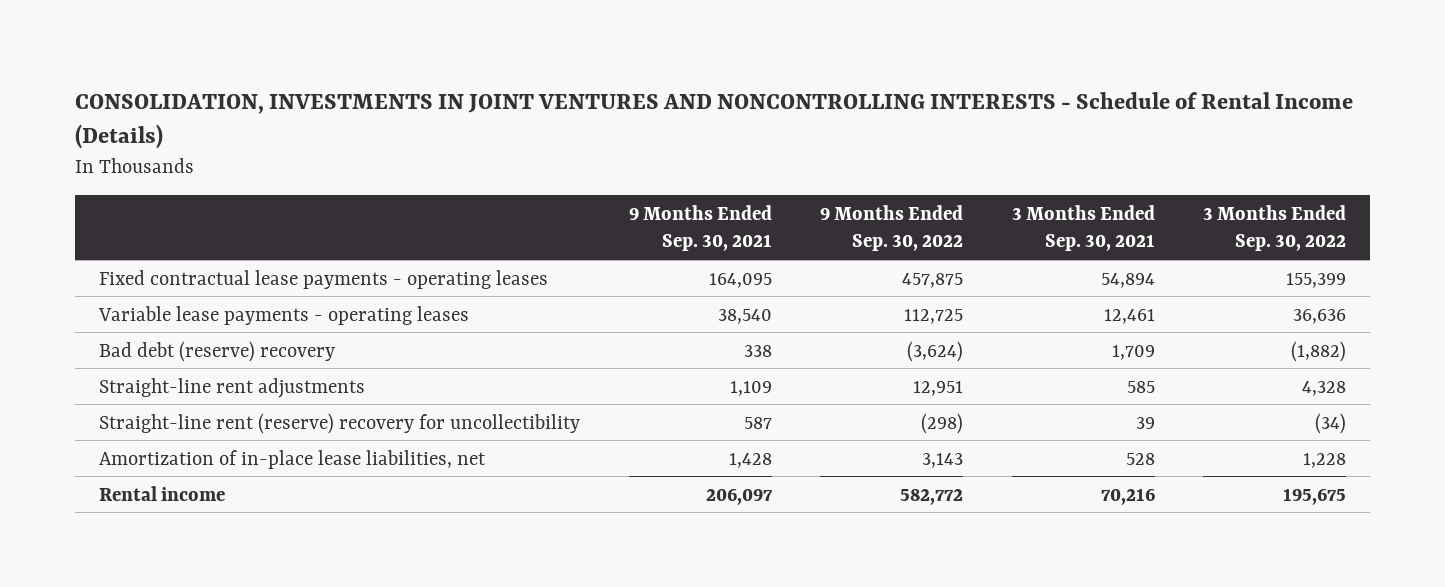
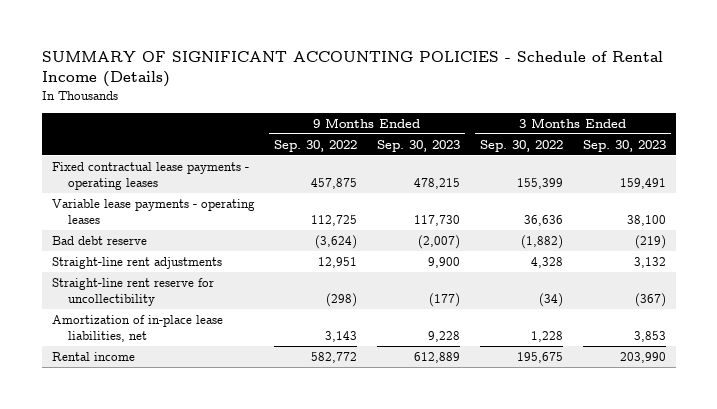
- CONSOLIDATION, INVESTMENTS IN JOINT VENTURES AND NONCONTROLLING INTERESTS - Schedule of Rental Income (Details)
+ SUMMARY OF SIGNIFICANT ACCOUNTING POLICIES - Schedule of Rental Income (Details)
- | 9 Months Ended Sep. 30, 2021 | 9 Months Ended Sep. 30, 2022 | 3 Months Ended Sep. 30, 2021 | 3 Months Ended Sep. 30, 2022
+ | 9 Months Ended Sep. 30, 2022 | 9 Months Ended Sep. 30, 2023 | 3 Months Ended Sep. 30, 2022 | 3 Months Ended Sep. 30, 2023
- Bad debt (reserve) recovery | 338 | (3,624) | 1,709 | (1,882)
+ Bad debt reserve | (3,624) | (2,007) | (1,882) | (219)
- Straight-line rent (reserve) recovery for uncollectibility | 587 | (298) | 39 | (34)
+ Straight-line rent reserve for uncollectibility | (298) | (177) | (34) | (367)

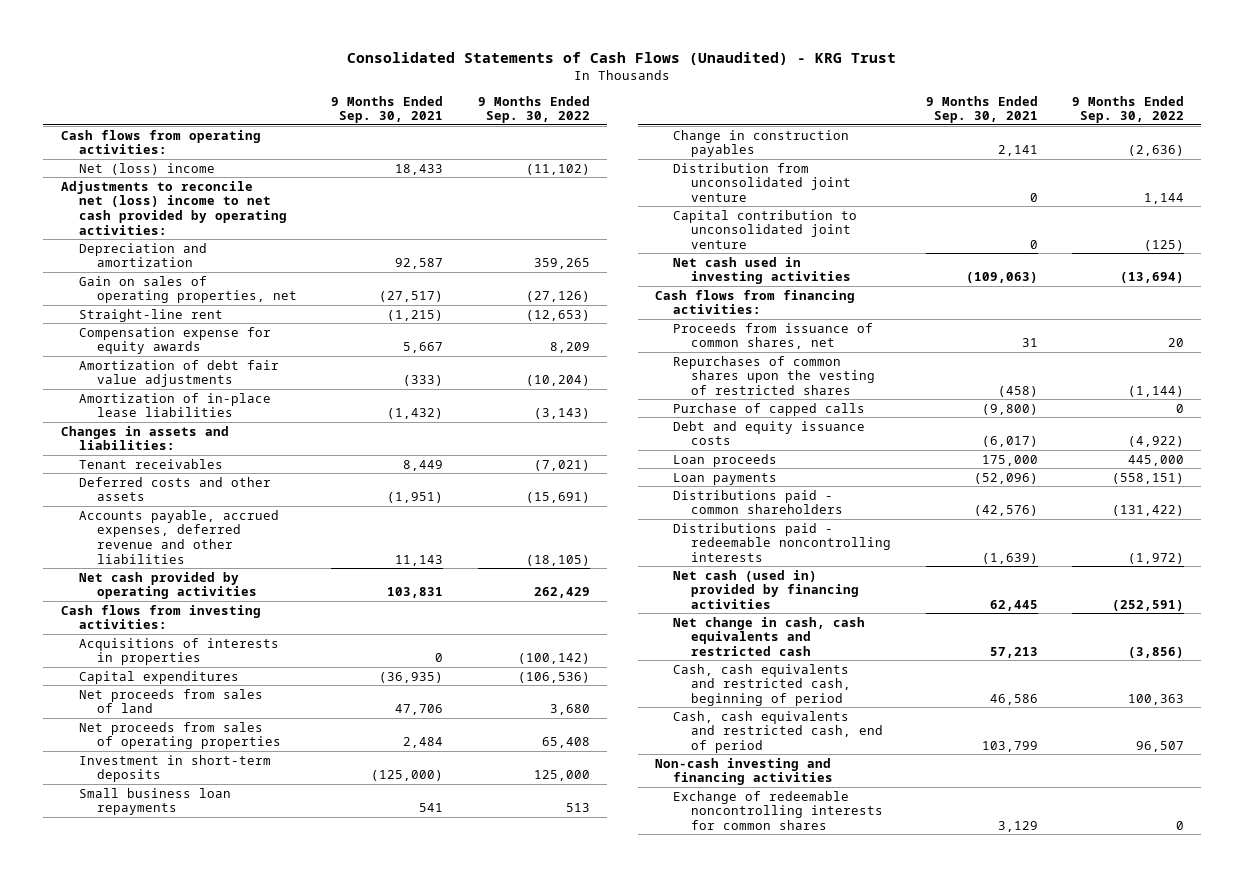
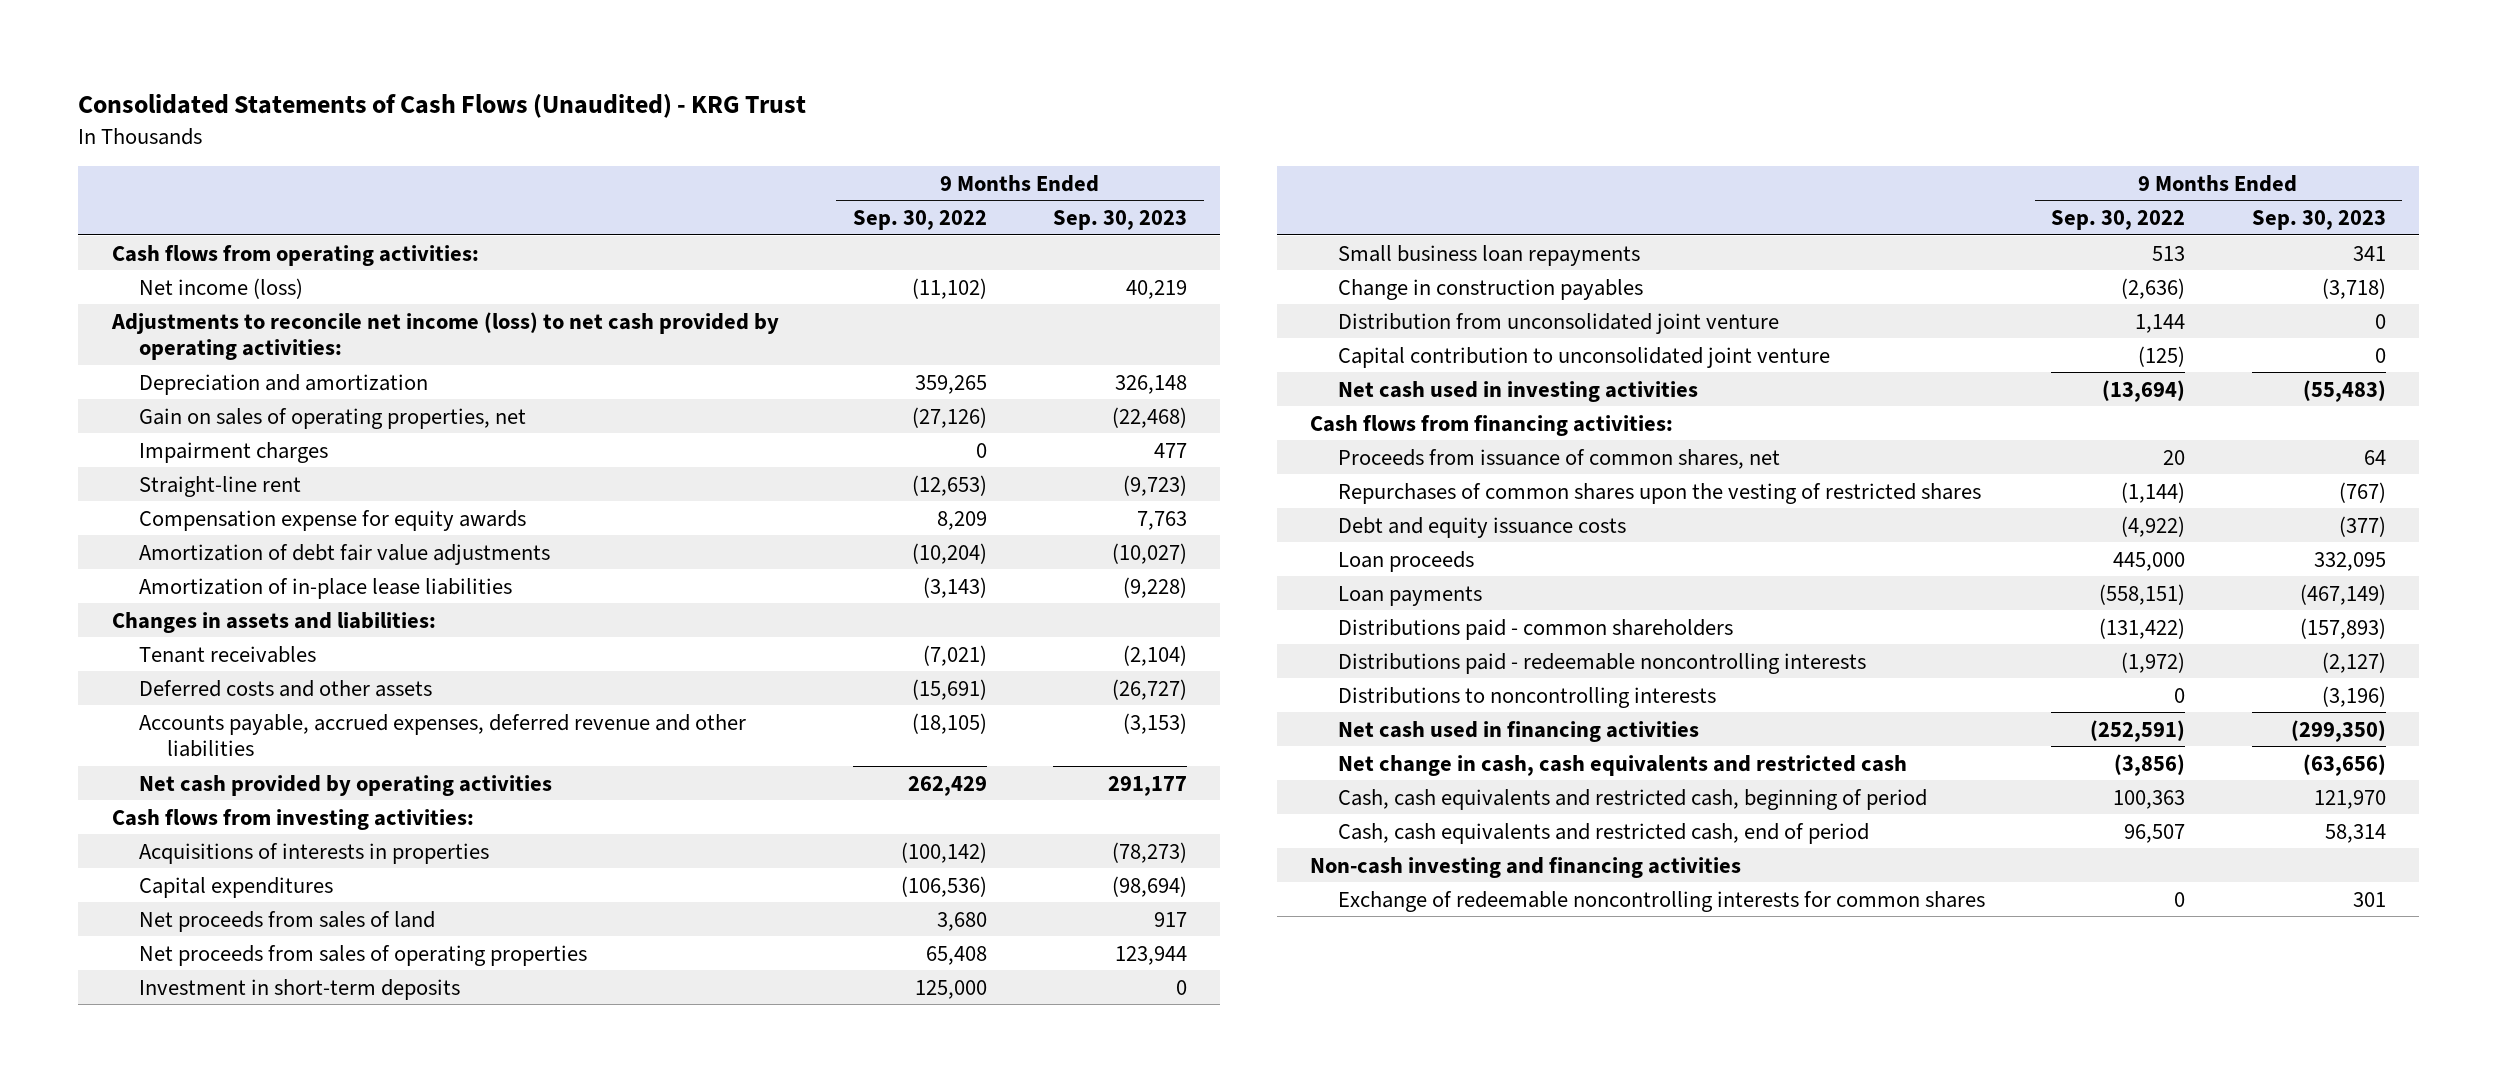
- | 9 Months Ended Sep. 30, 2021 | 9 Months Ended Sep. 30, 2022
+ | 9 Months Ended Sep. 30, 2022 | 9 Months Ended Sep. 30, 2023
- Net (loss) income | 18,433 | (11,102)
- Adjustments to reconcile net (loss) income to net cash provided by operating activities:
+ Net income (loss) | (11,102) | 40,219
+ Adjustments to reconcile net income (loss) to net cash provided by operating activities:
+ Impairment charges | 0 | 477
- Purchase of capped calls | (9,800) | 0
- Net cash (used in) provided by financing activities | 62,445 | (252,591)
+ Distributions to noncontrolling interests | 0 | (3,196)
+ Net cash used in financing activities | (252,591) | (299,350)

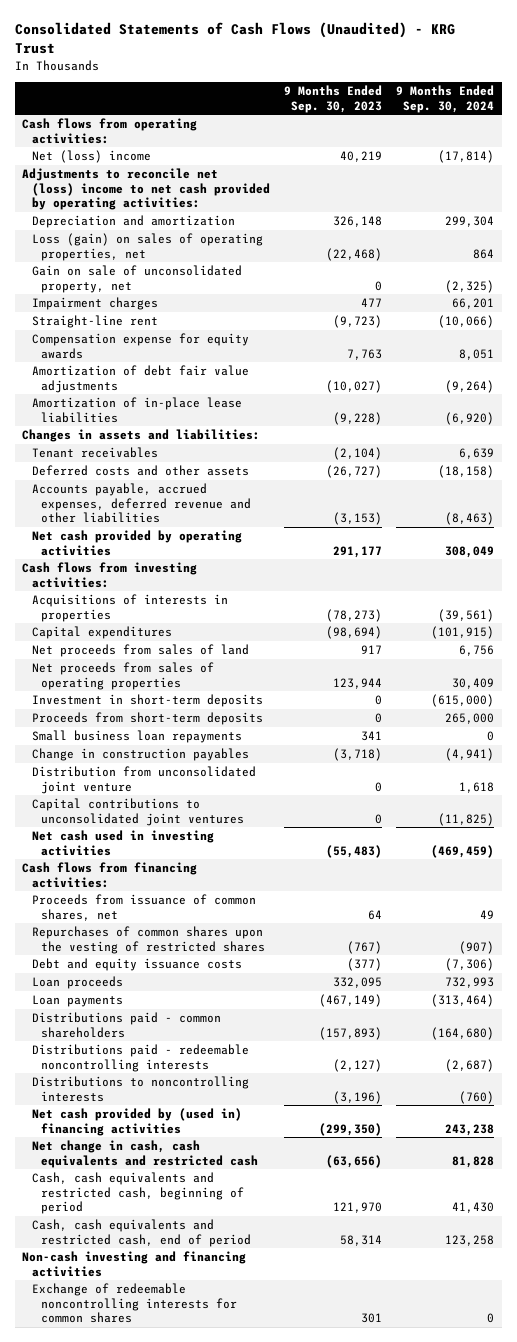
- | 9 Months Ended Sep. 30, 2022 | 9 Months Ended Sep. 30, 2023
+ | 9 Months Ended Sep. 30, 2023 | 9 Months Ended Sep. 30, 2024
- Net income (loss) | (11,102) | 40,219
- Adjustments to reconcile net income (loss) to net cash provided by operating activities:
+ Net (loss) income | 40,219 | (17,814)
+ Adjustments to reconcile net (loss) income to net cash provided by operating activities:
- Gain on sales of operating properties, net | (27,126) | (22,468)
+ Loss (gain) on sales of operating properties, net | (22,468) | 864
+ Gain on sale of unconsolidated property, net | 0 | (2,325)
+ Proceeds from short-term deposits | 0 | 265,000
- Capital contribution to unconsolidated joint venture | (125) | 0
+ Capital contributions to unconsolidated joint ventures | 0 | (11,825)
- Net cash used in financing activities | (252,591) | (299,350)
+ Net cash provided by (used in) financing activities | (299,350) | 243,238

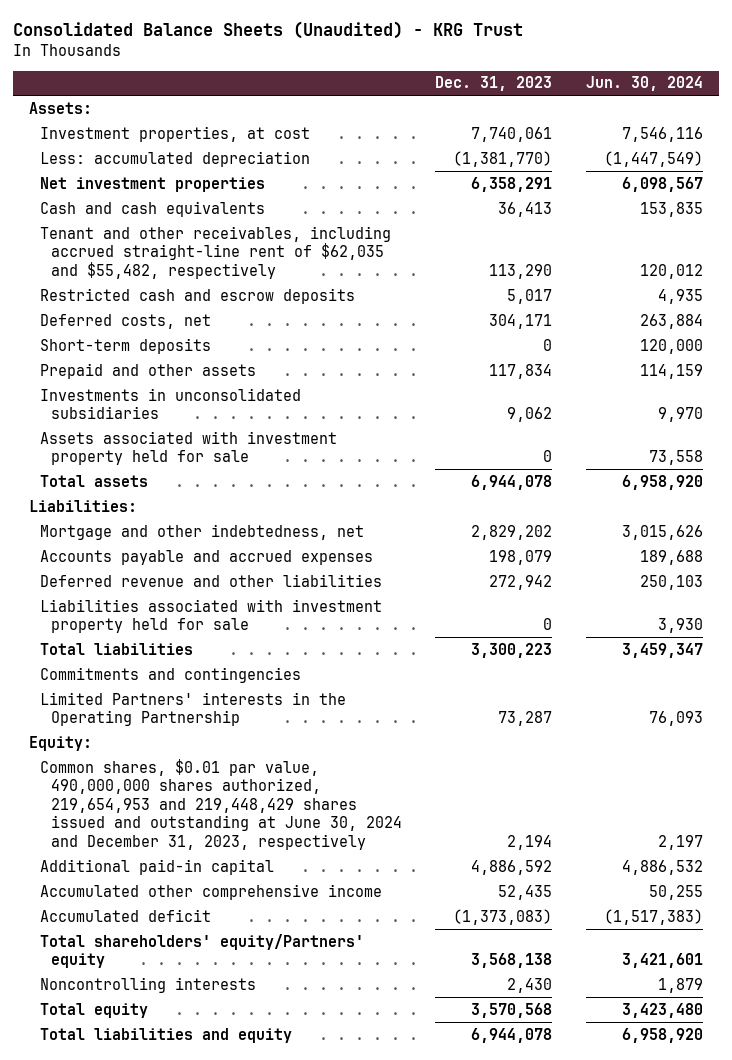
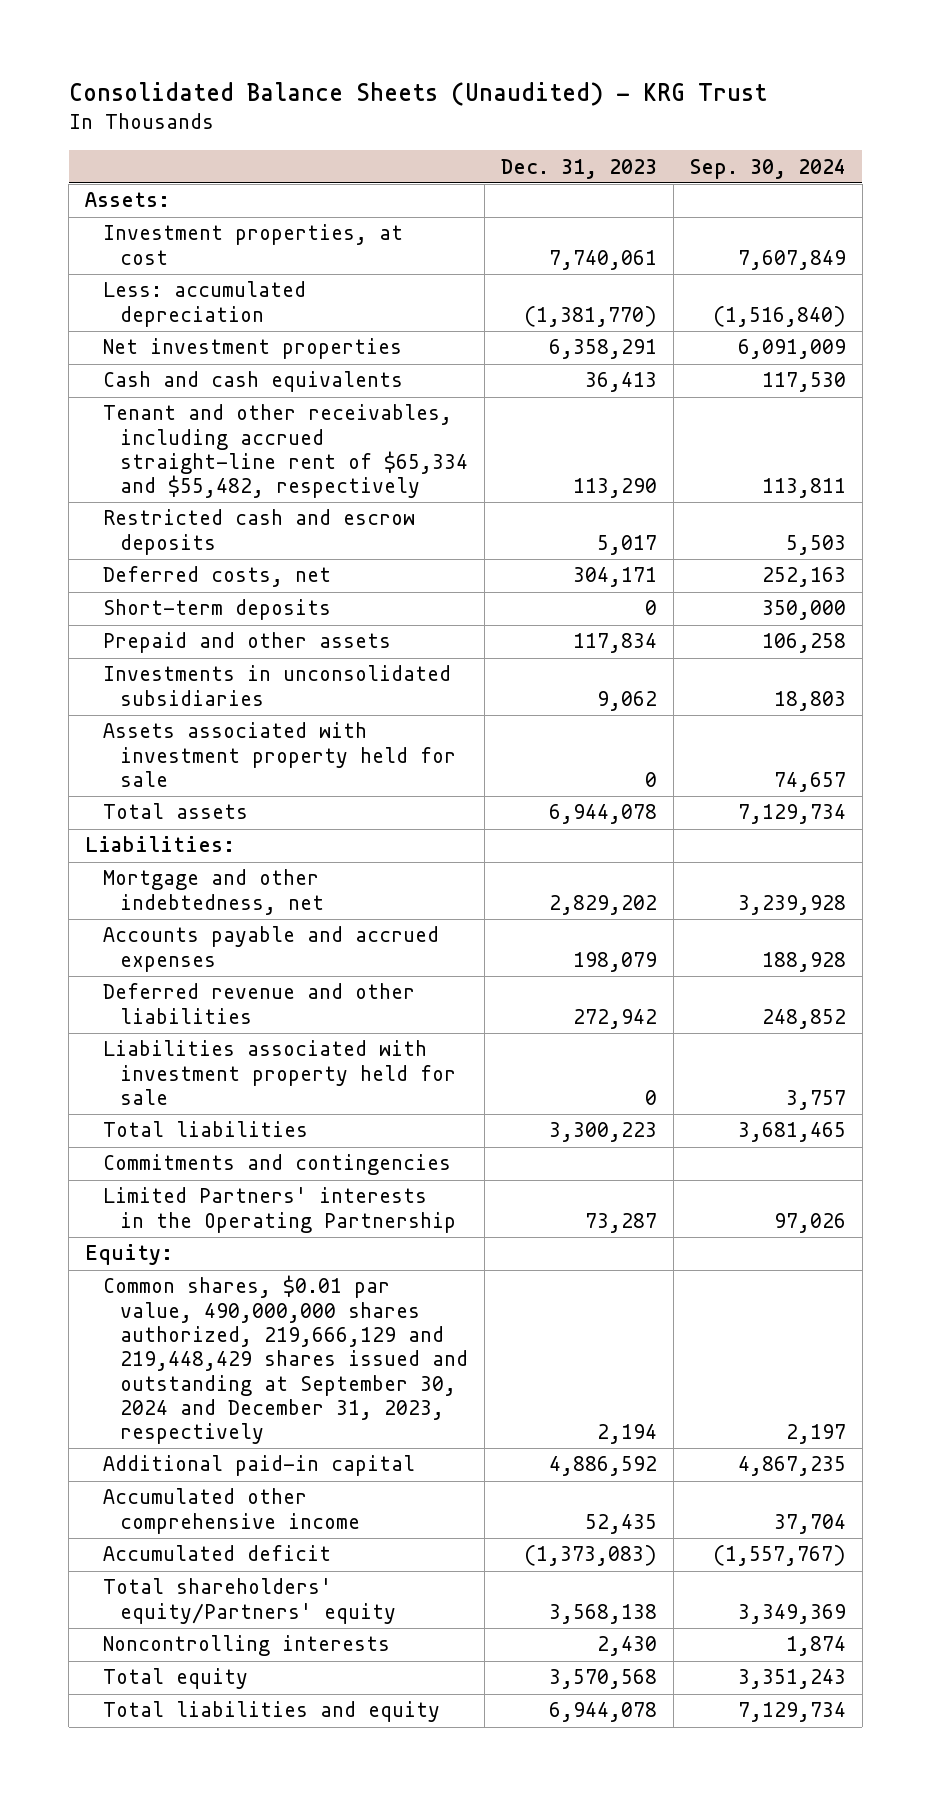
- | Dec. 31, 2023 | Jun. 30, 2024
+ | Dec. 31, 2023 | Sep. 30, 2024
- Tenant and other receivables, including accrued straight-line rent of $62,035 and $55,482, respectively | 113,290 | 120,012
+ Tenant and other receivables, including accrued straight-line rent of $65,334 and $55,482, respectively | 113,290 | 113,811
- Common shares, $0.01 par value, 490,000,000 shares authorized, 219,654,953 and 219,448,429 shares issued and outstanding at June 30, 2024 and December 31, 2023, respectively | 2,194 | 2,197
+ Common shares, $0.01 par value, 490,000,000 shares authorized, 219,666,129 and 219,448,429 shares issued and outstanding at September 30, 2024 and December 31, 2023, respectively | 2,194 | 2,197

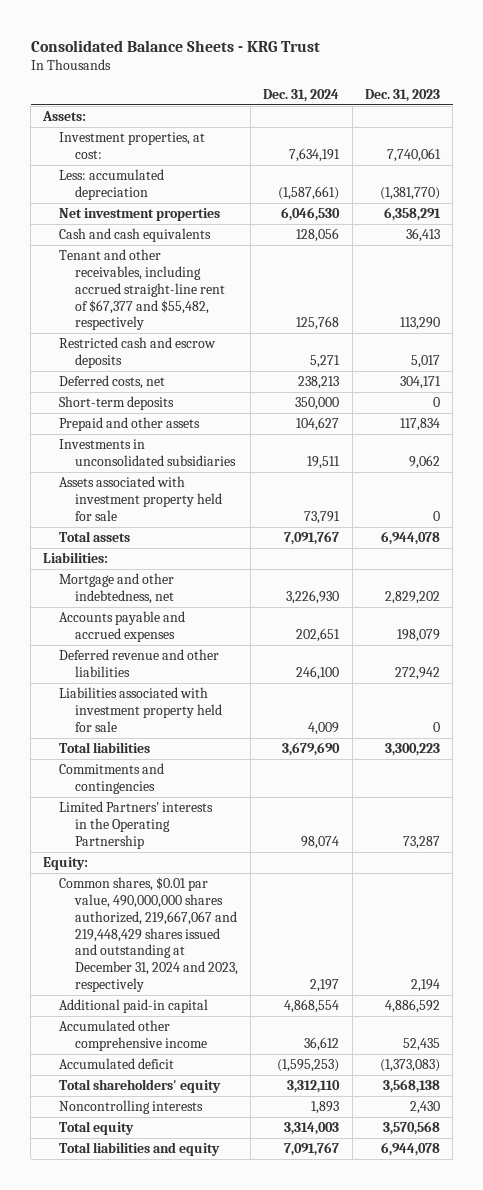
- Consolidated Balance Sheets (Unaudited) - KRG Trust
+ Consolidated Balance Sheets - KRG Trust
- | Dec. 31, 2023 | Sep. 30, 2024
+ | Dec. 31, 2024 | Dec. 31, 2023
- Investment properties, at cost | 7,740,061 | 7,607,849
+ Investment properties, at cost: | 7,634,191 | 7,740,061
- Tenant and other receivables, including accrued straight-line rent of $65,334 and $55,482, respectively | 113,290 | 113,811
+ Tenant and other receivables, including accrued straight-line rent of $67,377 and $55,482, respectively | 125,768 | 113,290
- Common shares, $0.01 par value, 490,000,000 shares authorized, 219,666,129 and 219,448,429 shares issued and outstanding at September 30, 2024 and December 31, 2023, respectively | 2,194 | 2,197
+ Common shares, $0.01 par value, 490,000,000 shares authorized, 219,667,067 and 219,448,429 shares issued and outstanding at December 31, 2024 and 2023, respectively | 2,197 | 2,194
- Total shareholders' equity/Partners' equity | 3,568,138 | 3,349,369
+ Total shareholders' equity | 3,312,110 | 3,568,138

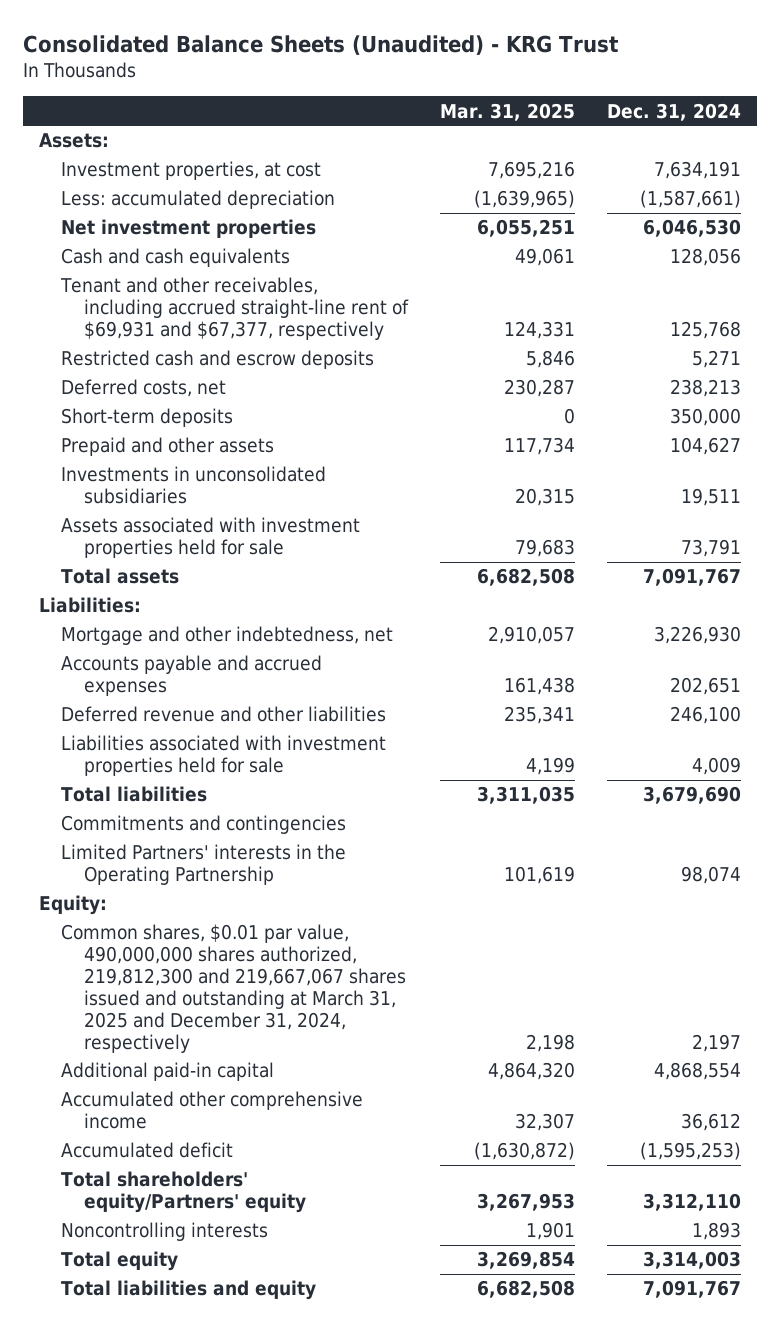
- Consolidated Balance Sheets - KRG Trust
+ Consolidated Balance Sheets (Unaudited) - KRG Trust
- | Dec. 31, 2024 | Dec. 31, 2023
+ | Mar. 31, 2025 | Dec. 31, 2024
- Investment properties, at cost: | 7,634,191 | 7,740,061
+ Investment properties, at cost | 7,695,216 | 7,634,191
- Tenant and other receivables, including accrued straight-line rent of $67,377 and $55,482, respectively | 125,768 | 113,290
+ Tenant and other receivables, including accrued straight-line rent of $69,931 and $67,377, respectively | 124,331 | 125,768
- Assets associated with investment property held for sale | 73,791 | 0
+ Assets associated with investment properties held for sale | 79,683 | 73,791
- Liabilities associated with investment property held for sale | 4,009 | 0
+ Liabilities associated with investment properties held for sale | 4,199 | 4,009
- Common shares, $0.01 par value, 490,000,000 shares authorized, 219,667,067 and 219,448,429 shares issued and outstanding at December 31, 2024 and 2023, respectively | 2,197 | 2,194
+ Common shares, $0.01 par value, 490,000,000 shares authorized, 219,812,300 and 219,667,067 shares issued and outstanding at March 31, 2025 and December 31, 2024, respectively | 2,198 | 2,197
- Total shareholders' equity | 3,312,110 | 3,568,138
+ Total shareholders' equity/Partners' equity | 3,267,953 | 3,312,110

